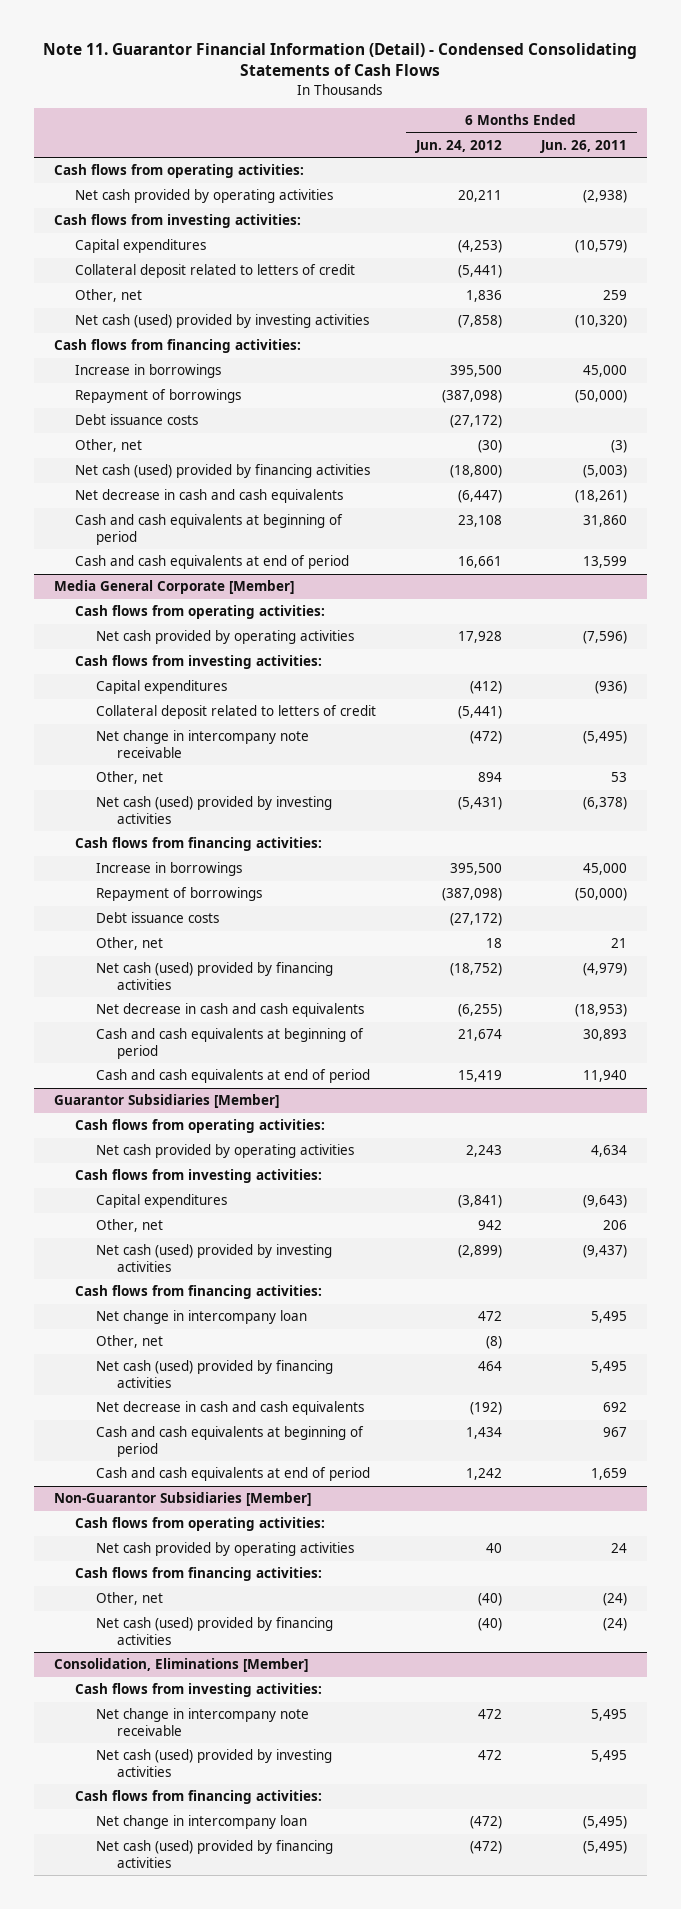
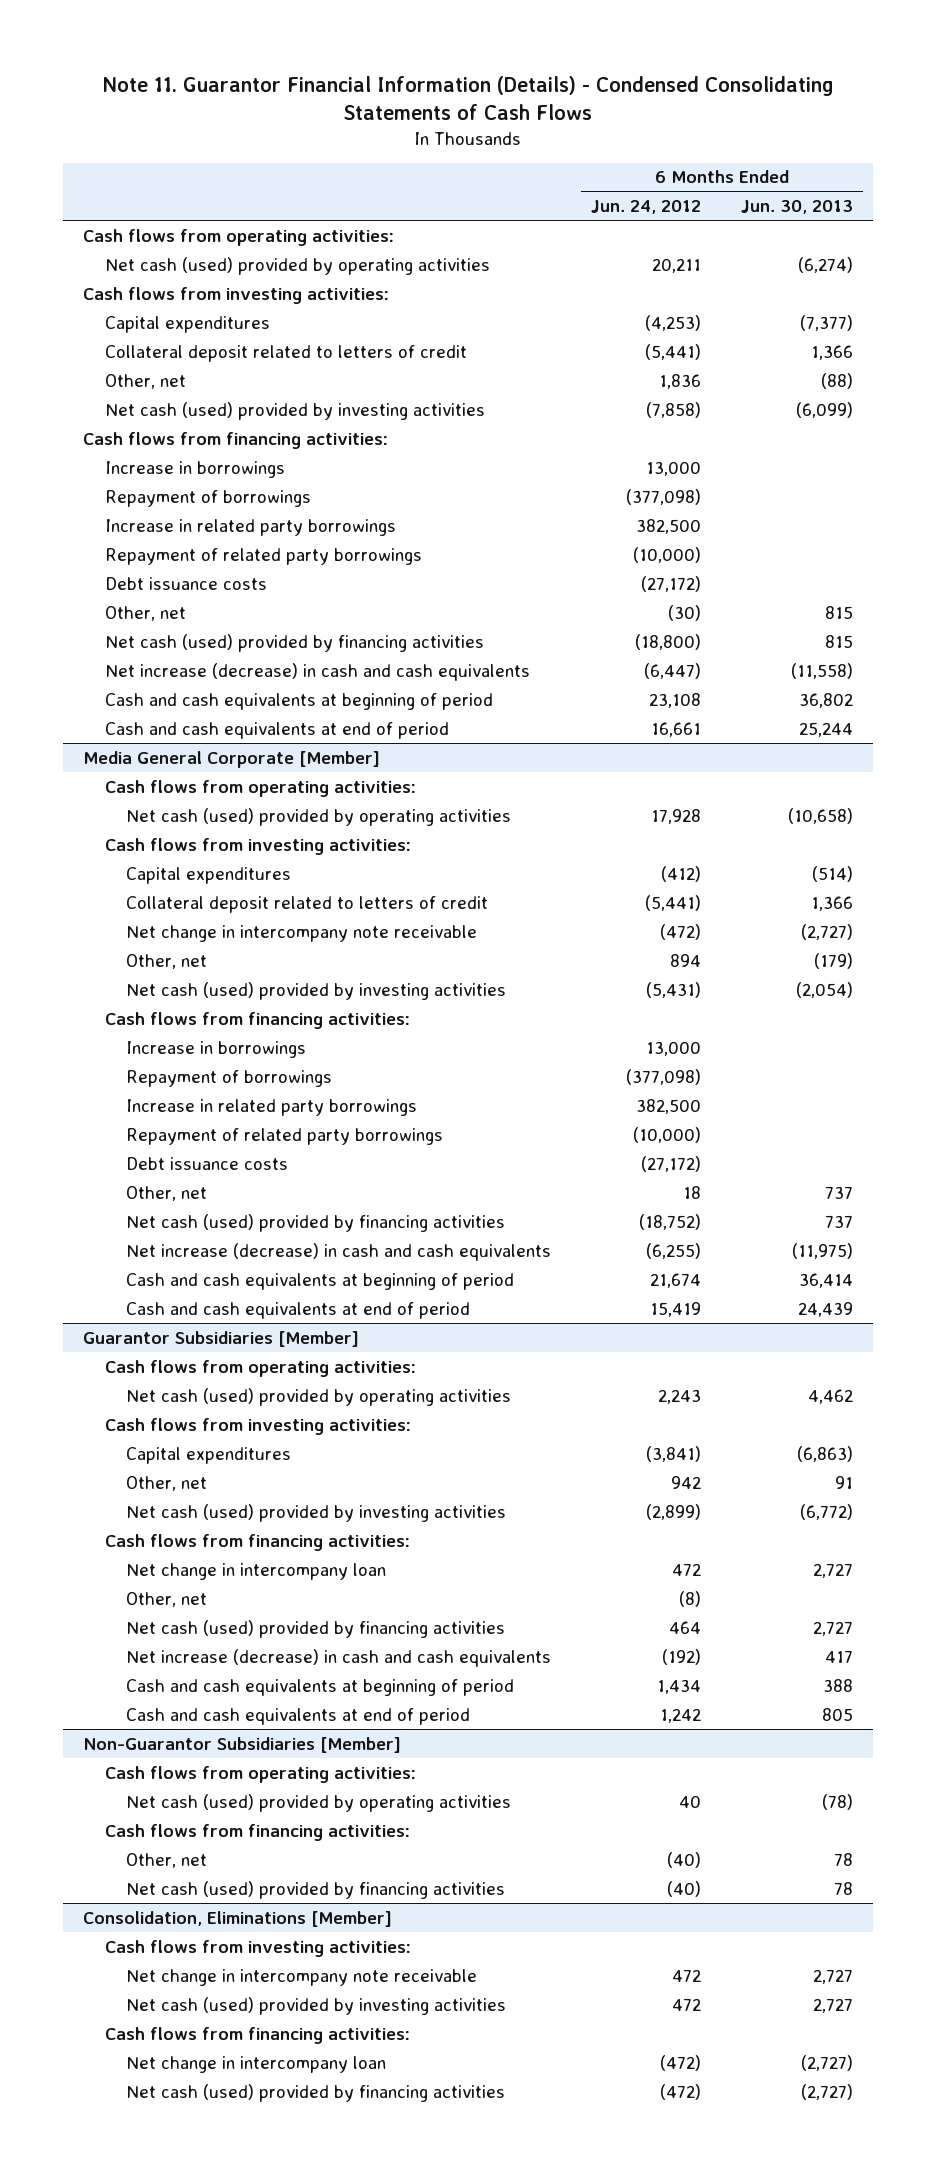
- Note 11. Guarantor Financial Information (Detail) - Condensed Consolidating Statements of Cash Flows
+ Note 11. Guarantor Financial Information (Details) - Condensed Consolidating Statements of Cash Flows
- | 6 Months Ended Jun. 24, 2012 | 6 Months Ended Jun. 26, 2011
+ | 6 Months Ended Jun. 24, 2012 | 6 Months Ended Jun. 30, 2013
- Net cash provided by operating activities | 20,211 | (2,938)
+ Net cash (used) provided by operating activities | 20,211 | (6,274)
- Increase in borrowings | 395,500 | 45,000
- Repayment of borrowings | (387,098) | (50,000)
+ Increase in borrowings | 13,000 |
+ Repayment of borrowings | (377,098) |
+ Increase in related party borrowings | 382,500 |
+ Repayment of related party borrowings | (10,000) |
- Net decrease in cash and cash equivalents | (6,447) | (18,261)
+ Net increase (decrease) in cash and cash equivalents | (6,447) | (11,558)
@ Media General Corporate [Member]
- Net cash provided by operating activities | 17,928 | (7,596)
+ Net cash (used) provided by operating activities | 17,928 | (10,658)
- Increase in borrowings | 395,500 | 45,000
- Repayment of borrowings | (387,098) | (50,000)
+ Increase in borrowings | 13,000 |
+ Repayment of borrowings | (377,098) |
+ Increase in related party borrowings | 382,500 |
+ Repayment of related party borrowings | (10,000) |
- Net decrease in cash and cash equivalents | (6,255) | (18,953)
+ Net increase (decrease) in cash and cash equivalents | (6,255) | (11,975)
@ Guarantor Subsidiaries [Member]
- Net cash provided by operating activities | 2,243 | 4,634
+ Net cash (used) provided by operating activities | 2,243 | 4,462
- Net decrease in cash and cash equivalents | (192) | 692
+ Net increase (decrease) in cash and cash equivalents | (192) | 417
@ Non-Guarantor Subsidiaries [Member]
- Net cash provided by operating activities | 40 | 24
+ Net cash (used) provided by operating activities | 40 | (78)

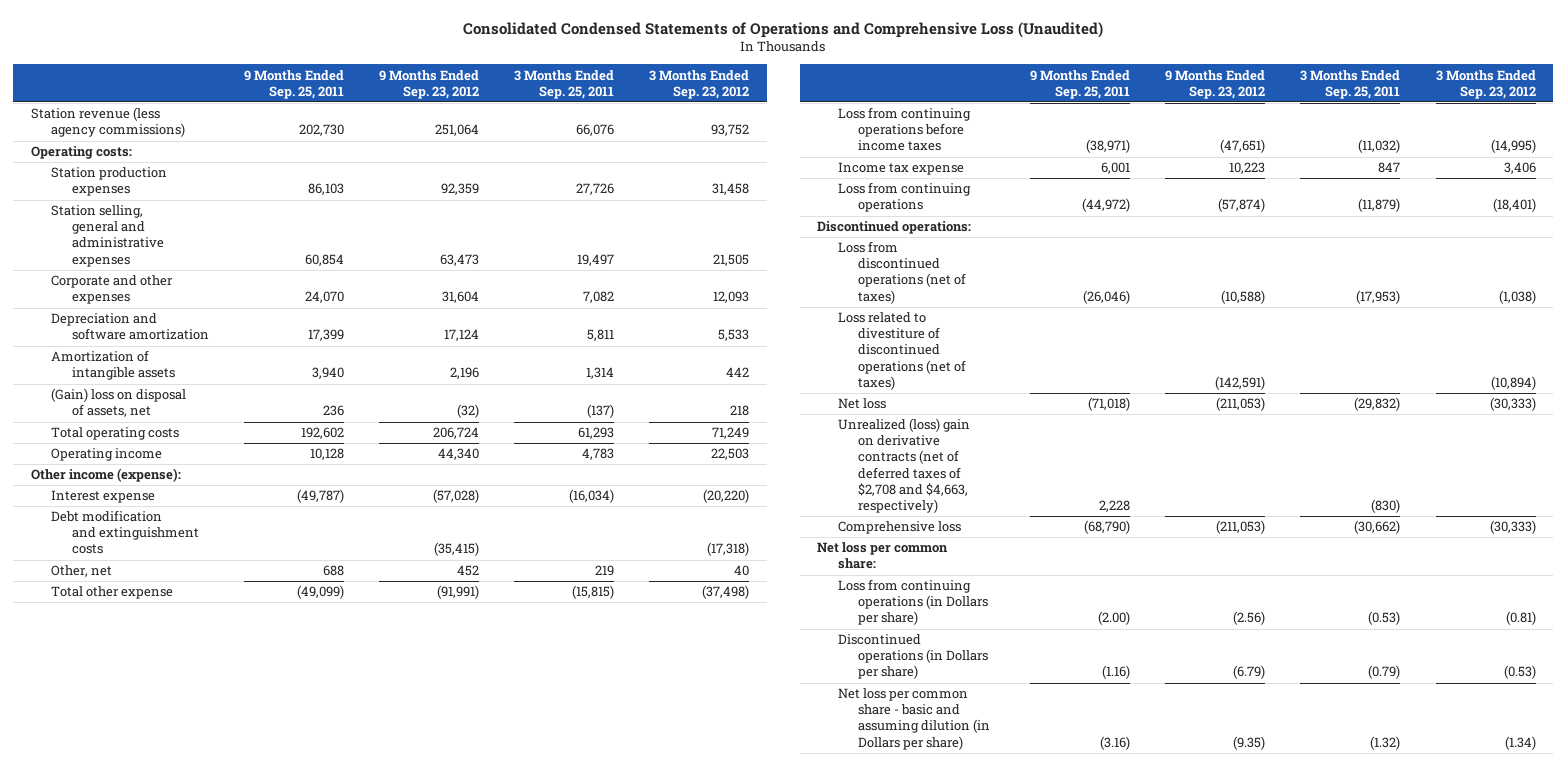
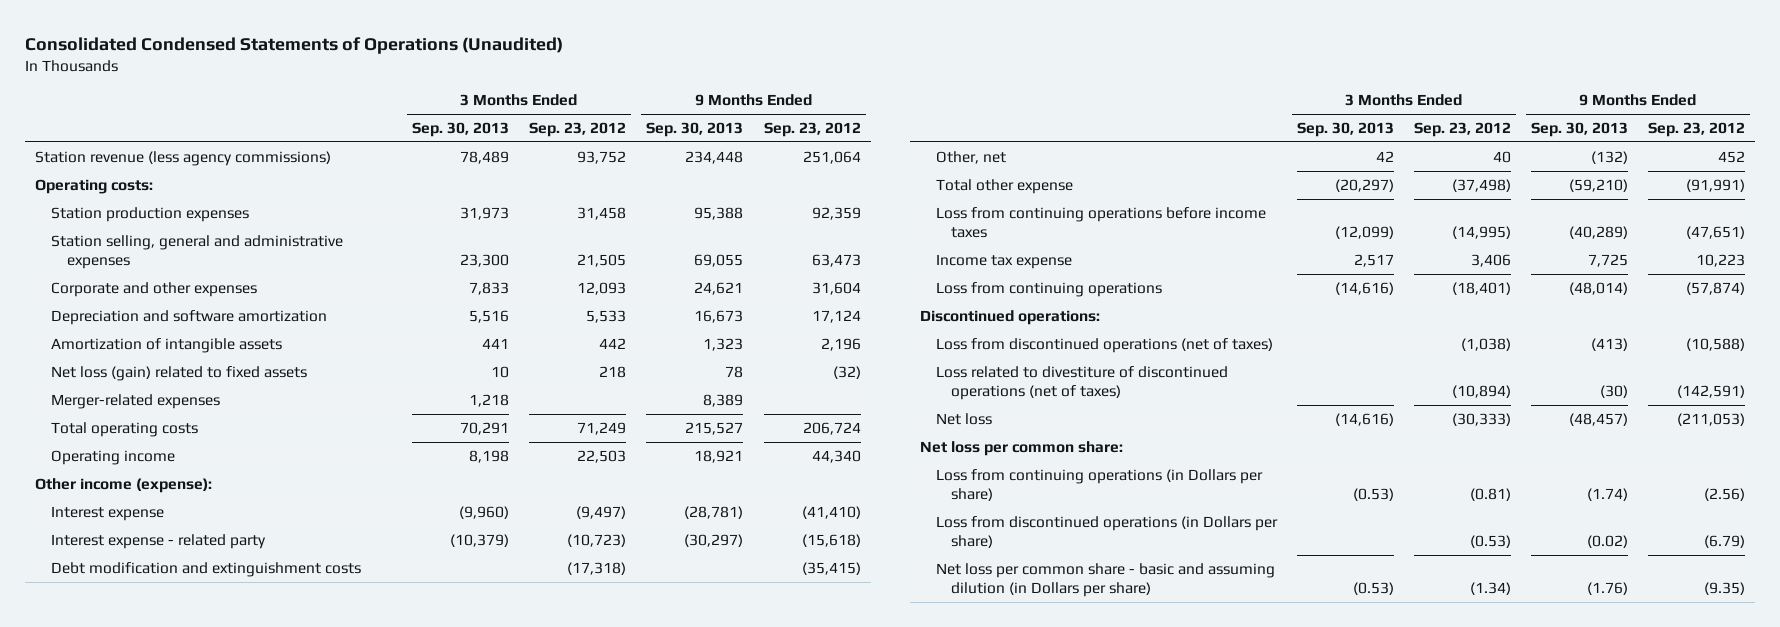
- Consolidated Condensed Statements of Operations and Comprehensive Loss (Unaudited)
+ Consolidated Condensed Statements of Operations (Unaudited)
- | 9 Months Ended Sep. 25, 2011 | 9 Months Ended Sep. 23, 2012 | 3 Months Ended Sep. 25, 2011 | 3 Months Ended Sep. 23, 2012
+ | 3 Months Ended Sep. 30, 2013 | 3 Months Ended Sep. 23, 2012 | 9 Months Ended Sep. 30, 2013 | 9 Months Ended Sep. 23, 2012
- (Gain) loss on disposal of assets, net | 236 | (32) | (137) | 218
+ Net loss (gain) related to fixed assets | 10 | 218 | 78 | (32)
+ Merger-related expenses | 1,218 | | 8,389 |
- Interest expense | (49,787) | (57,028) | (16,034) | (20,220)
+ Interest expense | (9,960) | (9,497) | (28,781) | (41,410)
+ Interest expense - related party | (10,379) | (10,723) | (30,297) | (15,618)
- Unrealized (loss) gain on derivative contracts (net of deferred taxes of $2,708 and $4,663, respectively) | 2,228 | | (830) |
- Comprehensive loss | (68,790) | (211,053) | (30,662) | (30,333)
- Discontinued operations (in Dollars per share) | (1.16) | (6.79) | (0.79) | (0.53)
+ Loss from discontinued operations (in Dollars per share) | | (0.53) | (0.02) | (6.79)

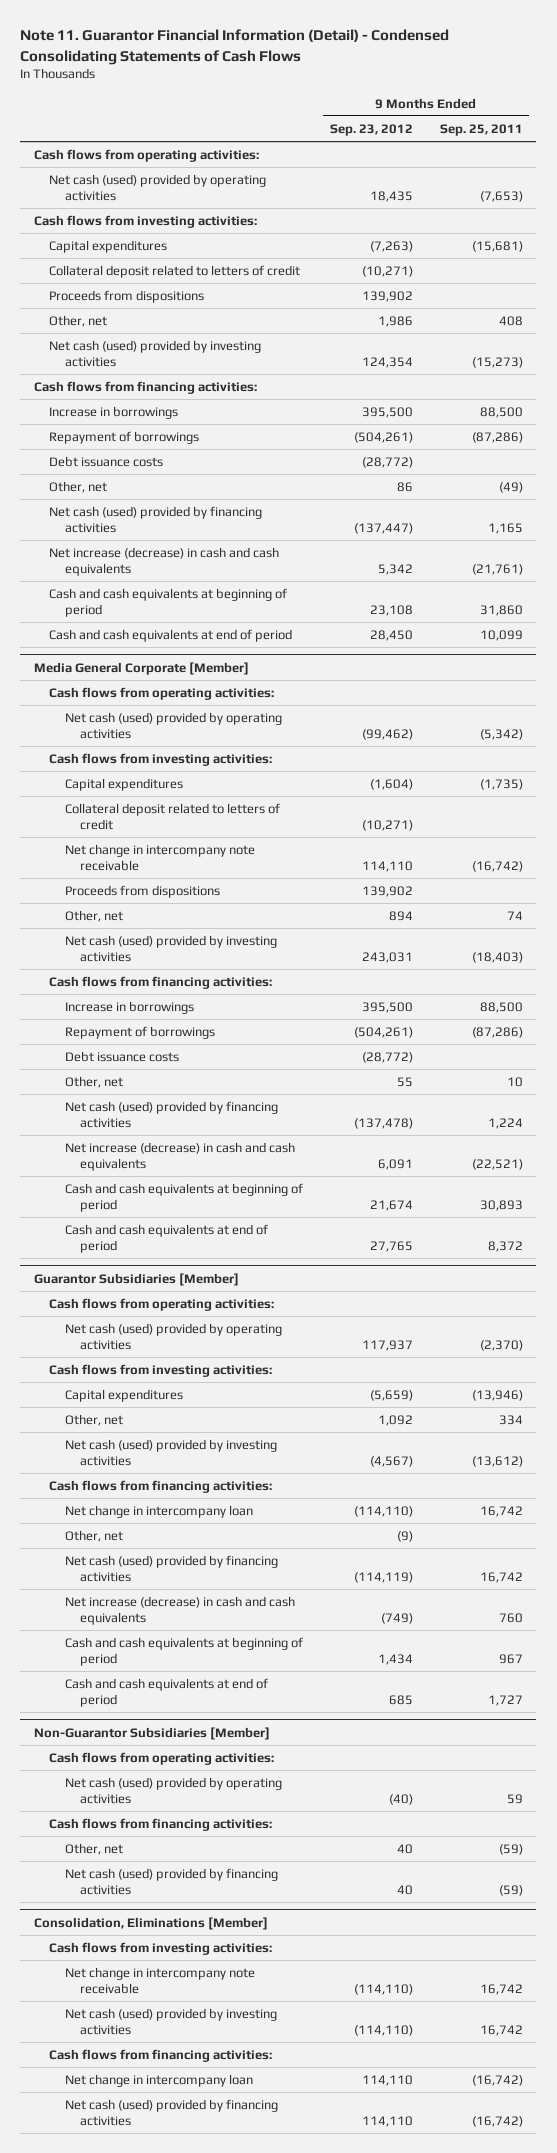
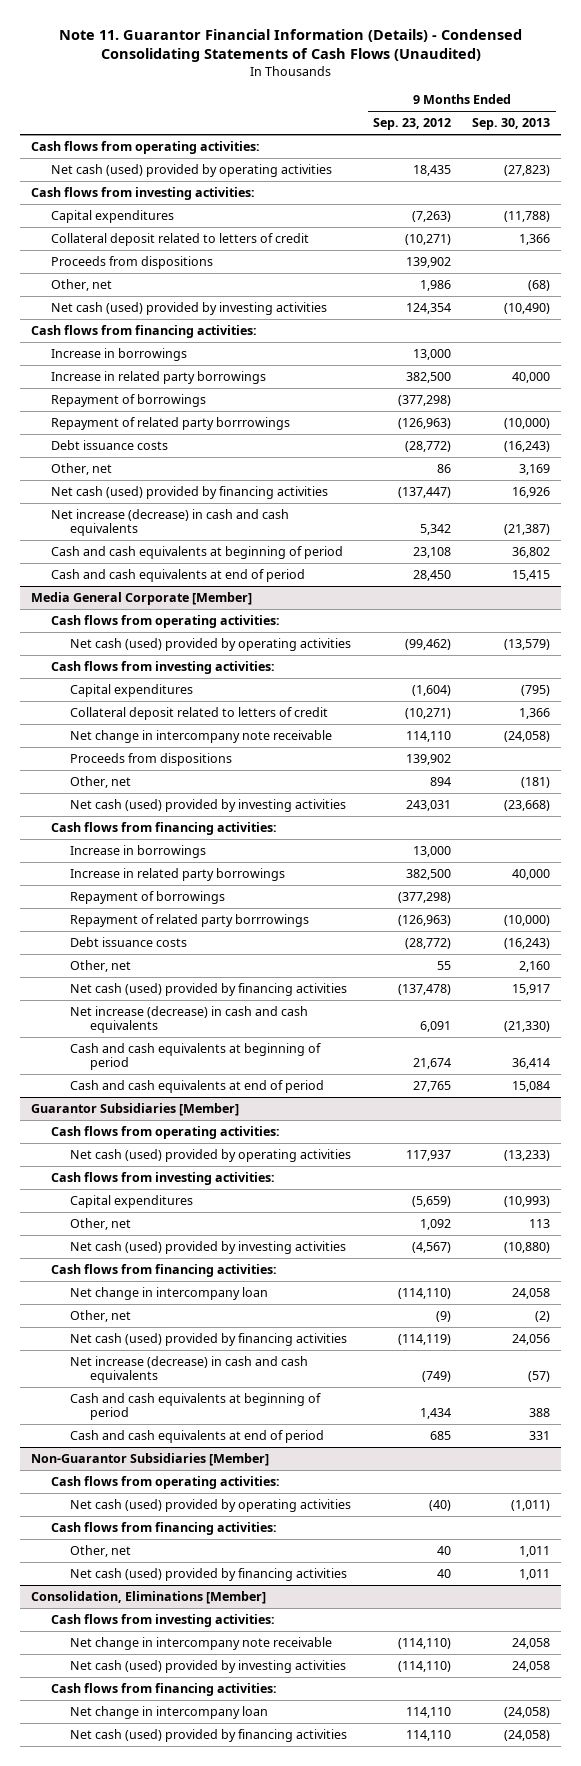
- Note 11. Guarantor Financial Information (Detail) - Condensed Consolidating Statements of Cash Flows
+ Note 11. Guarantor Financial Information (Details) - Condensed Consolidating Statements of Cash Flows (Unaudited)
- | 9 Months Ended Sep. 23, 2012 | 9 Months Ended Sep. 25, 2011
+ | 9 Months Ended Sep. 23, 2012 | 9 Months Ended Sep. 30, 2013
- Increase in borrowings | 395,500 | 88,500
- Repayment of borrowings | (504,261) | (87,286)
+ Increase in borrowings | 13,000 |
+ Increase in related party borrowings | 382,500 | 40,000
+ Repayment of borrowings | (377,298) |
+ Repayment of related party borrrowings | (126,963) | (10,000)
@ Media General Corporate [Member]
- Increase in borrowings | 395,500 | 88,500
- Repayment of borrowings | (504,261) | (87,286)
+ Increase in borrowings | 13,000 |
+ Increase in related party borrowings | 382,500 | 40,000
+ Repayment of borrowings | (377,298) |
+ Repayment of related party borrrowings | (126,963) | (10,000)

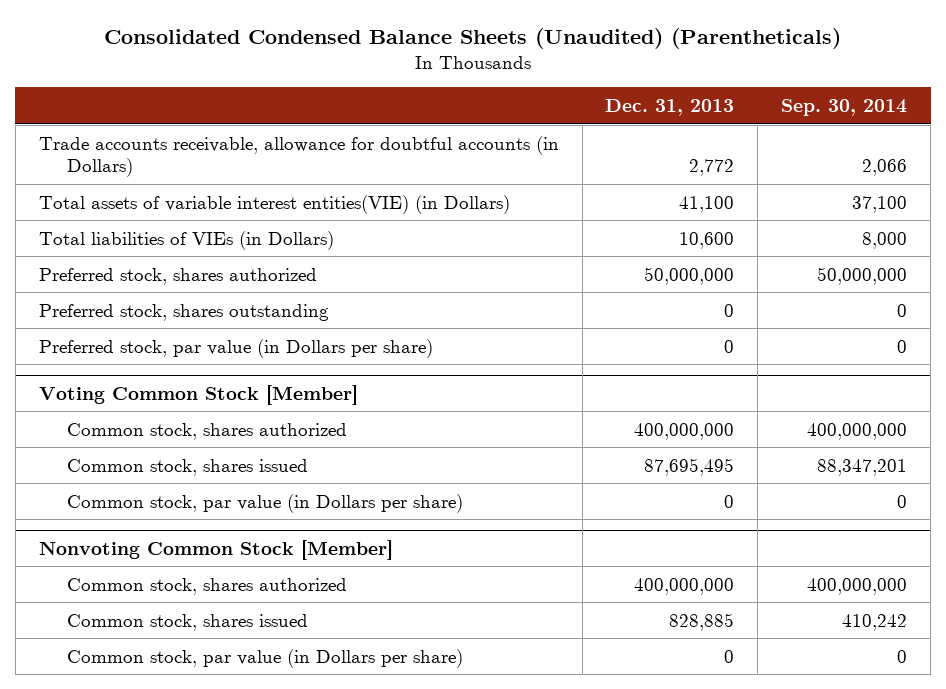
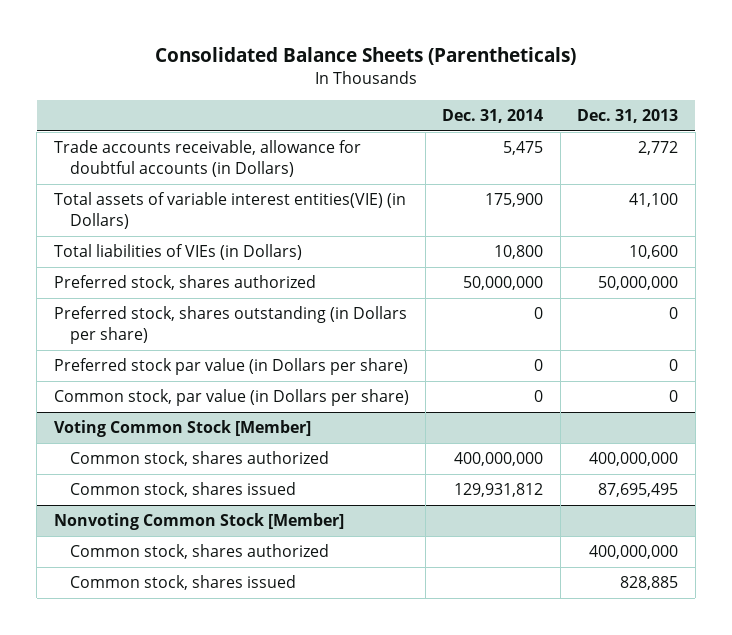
- Consolidated Condensed Balance Sheets (Unaudited) (Parentheticals)
+ Consolidated Balance Sheets (Parentheticals)
- | Dec. 31, 2013 | Sep. 30, 2014
+ | Dec. 31, 2014 | Dec. 31, 2013
- Preferred stock, shares outstanding | 0 | 0
- Preferred stock, par value (in Dollars per share) | 0 | 0
+ Preferred stock, shares outstanding (in Dollars per share) | 0 | 0
+ Preferred stock par value (in Dollars per share) | 0 | 0
+ Common stock, par value (in Dollars per share) | 0 | 0
@ Voting Common Stock [Member]
- Common stock, par value (in Dollars per share) | 0 | 0
@ Nonvoting Common Stock [Member]
- Common stock, par value (in Dollars per share) | 0 | 0

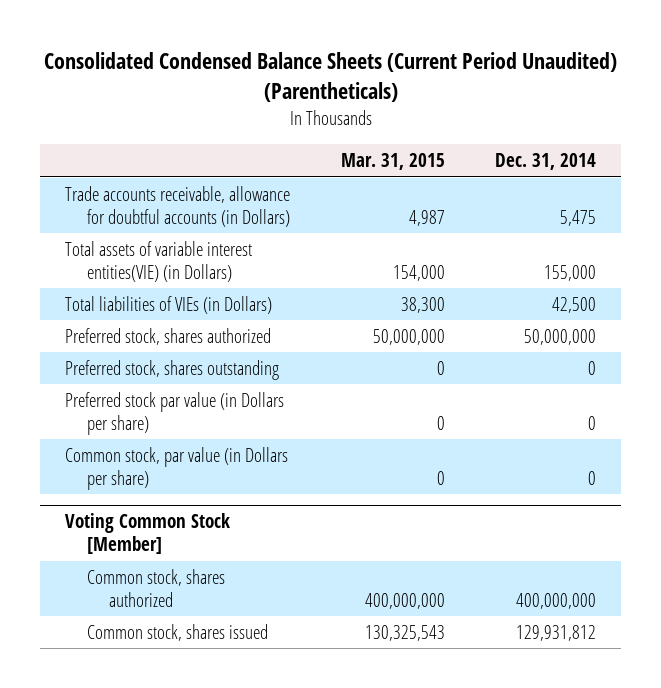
- Consolidated Balance Sheets (Parentheticals)
+ Consolidated Condensed Balance Sheets (Current Period Unaudited) (Parentheticals)
- | Dec. 31, 2014 | Dec. 31, 2013
+ | Mar. 31, 2015 | Dec. 31, 2014
- Total assets of variable interest entities(VIE) (in Dollars) | 175,900 | 41,100
- Total liabilities of VIEs (in Dollars) | 10,800 | 10,600
+ Total assets of variable interest entities(VIE) (in Dollars) | 154,000 | 155,000
+ Total liabilities of VIEs (in Dollars) | 38,300 | 42,500
- Preferred stock, shares outstanding (in Dollars per share) | 0 | 0
+ Preferred stock, shares outstanding | 0 | 0
- Nonvoting Common Stock [Member]
- Common stock, shares authorized | | 400,000,000
- Common stock, shares issued | | 828,885

